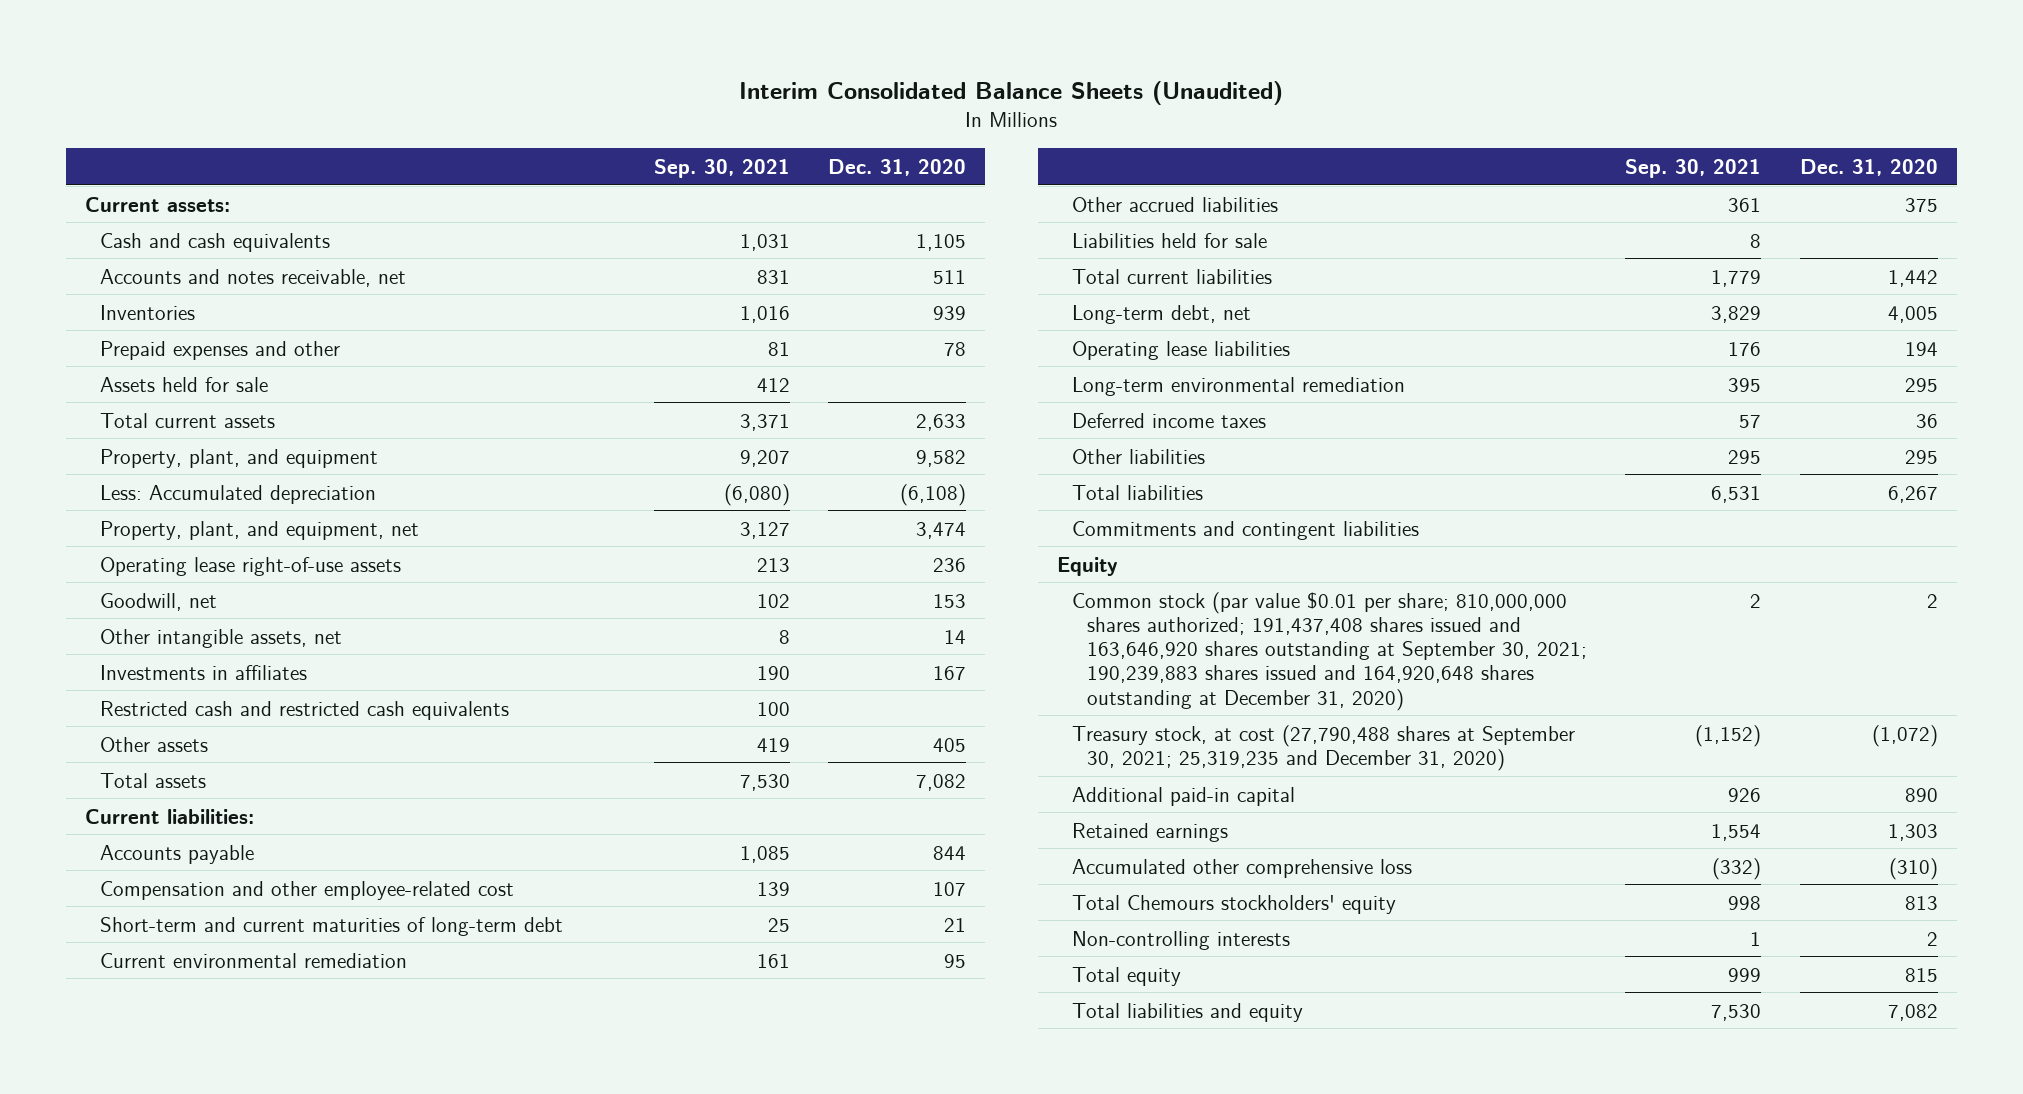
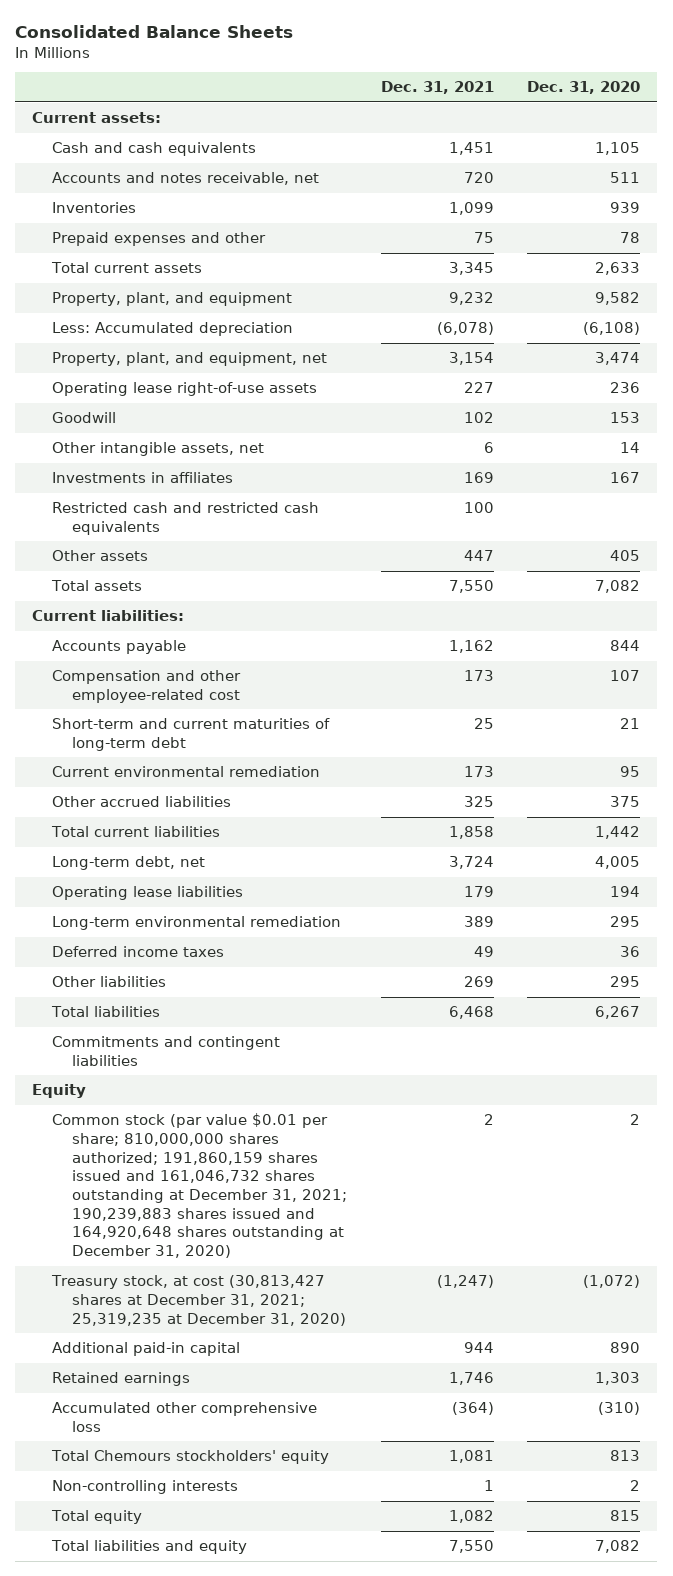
- Interim Consolidated Balance Sheets (Unaudited)
+ Consolidated Balance Sheets
- | Sep. 30, 2021 | Dec. 31, 2020
+ | Dec. 31, 2021 | Dec. 31, 2020
- Assets held for sale | 412 |
- Goodwill, net | 102 | 153
+ Goodwill | 102 | 153
- Liabilities held for sale | 8 |
- Common stock (par value $0.01 per share; 810,000,000 shares authorized; 191,437,408 shares issued and 163,646,920 shares outstanding at September 30, 2021; 190,239,883 shares issued and 164,920,648 shares outstanding at December 31, 2020) | 2 | 2
- Treasury stock, at cost (27,790,488 shares at September 30, 2021; 25,319,235 and December 31, 2020) | (1,152) | (1,072)
+ Common stock (par value $0.01 per share; 810,000,000 shares authorized; 191,860,159 shares issued and 161,046,732 shares outstanding at December 31, 2021; 190,239,883 shares issued and 164,920,648 shares outstanding at December 31, 2020) | 2 | 2
+ Treasury stock, at cost (30,813,427 shares at December 31, 2021; 25,319,235 at December 31, 2020) | (1,247) | (1,072)

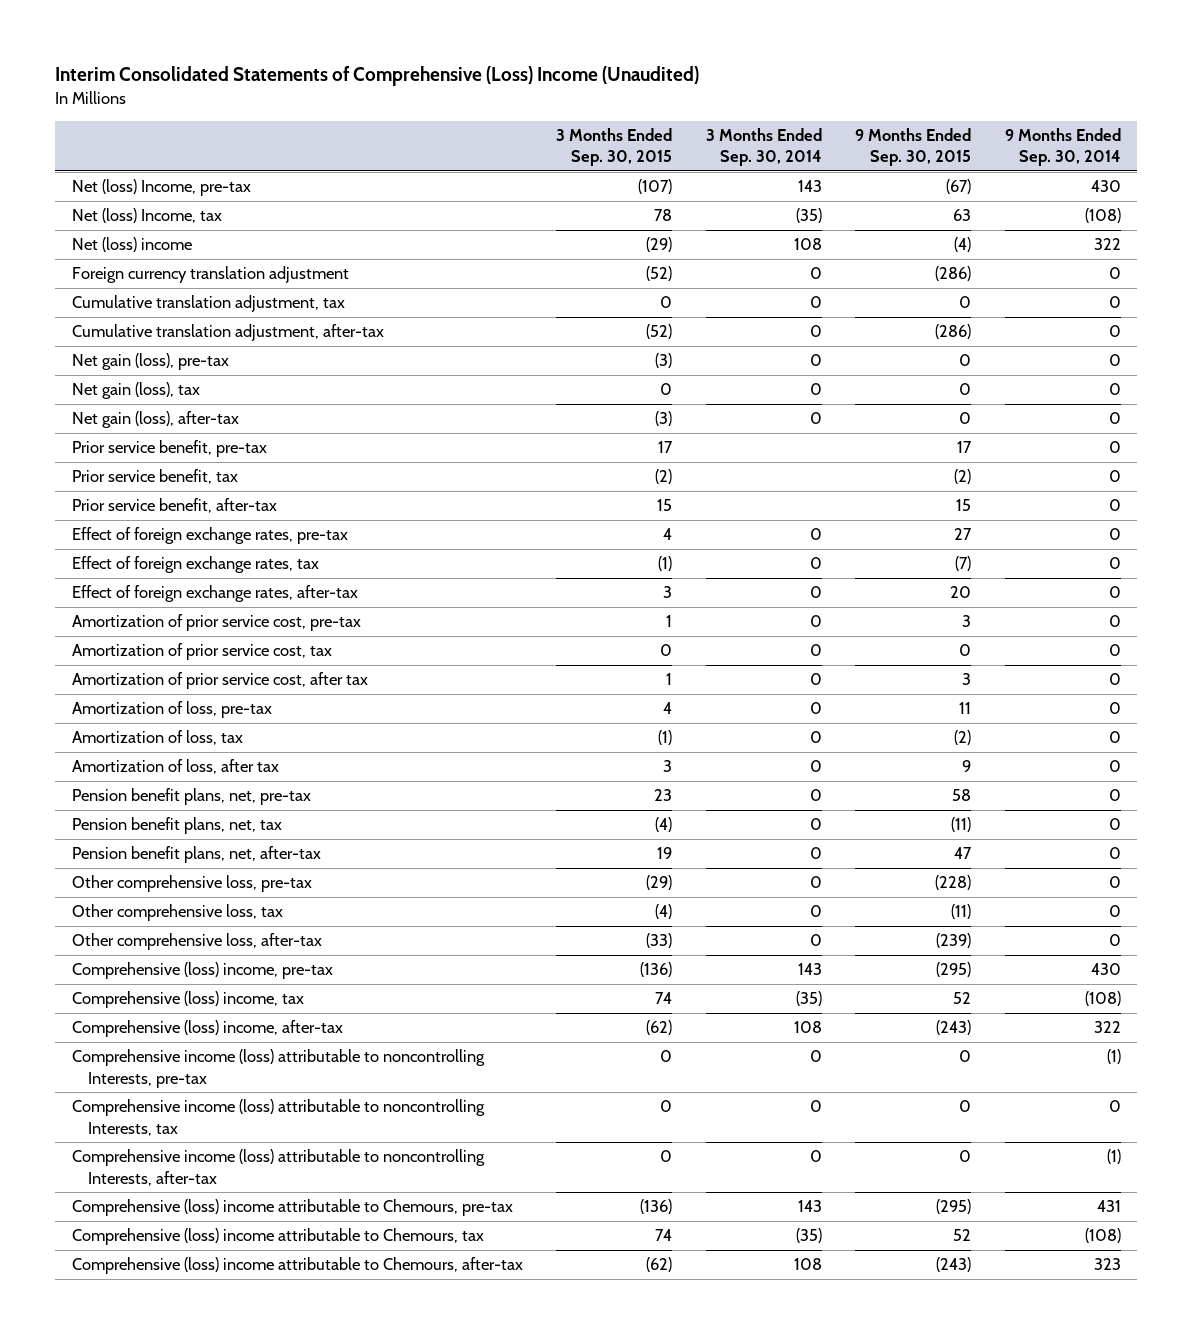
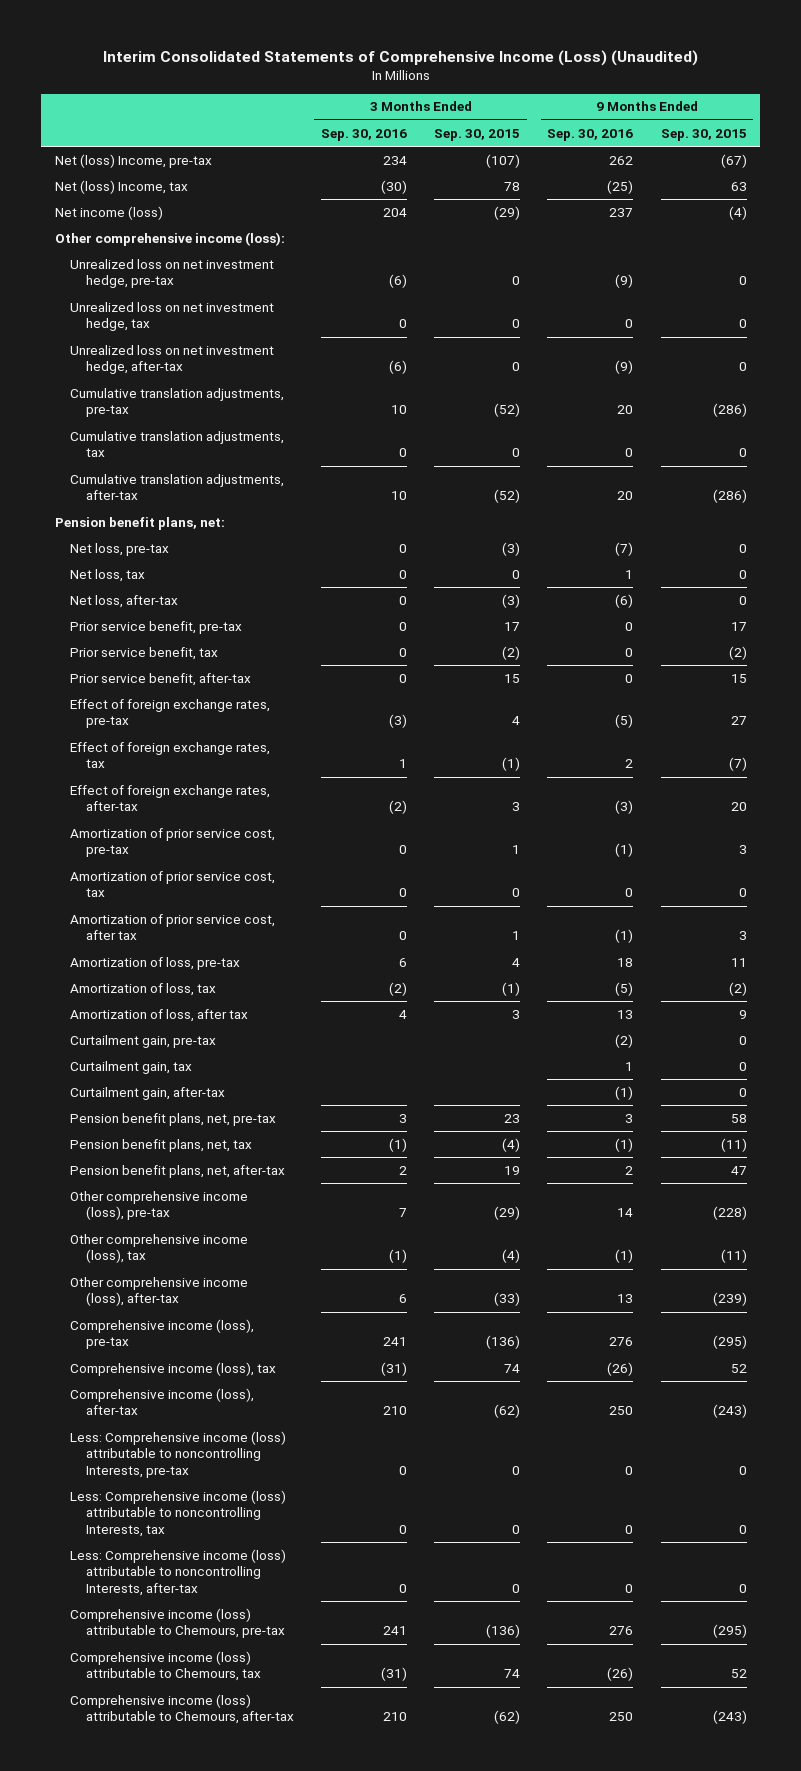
- Interim Consolidated Statements of Comprehensive (Loss) Income (Unaudited)
+ Interim Consolidated Statements of Comprehensive Income (Loss) (Unaudited)
- | 3 Months Ended Sep. 30, 2015 | 3 Months Ended Sep. 30, 2014 | 9 Months Ended Sep. 30, 2015 | 9 Months Ended Sep. 30, 2014
+ | 3 Months Ended Sep. 30, 2016 | 3 Months Ended Sep. 30, 2015 | 9 Months Ended Sep. 30, 2016 | 9 Months Ended Sep. 30, 2015
- Net (loss) income | (29) | 108 | (4) | 322
- Foreign currency translation adjustment | (52) | 0 | (286) | 0
- Cumulative translation adjustment, tax | 0 | 0 | 0 | 0
- Cumulative translation adjustment, after-tax | (52) | 0 | (286) | 0
- Net gain (loss), pre-tax | (3) | 0 | 0 | 0
- Net gain (loss), tax | 0 | 0 | 0 | 0
- Net gain (loss), after-tax | (3) | 0 | 0 | 0
+ Net income (loss) | 204 | (29) | 237 | (4)
+ Other comprehensive income (loss):
+ Unrealized loss on net investment hedge, pre-tax | (6) | 0 | (9) | 0
+ Unrealized loss on net investment hedge, tax | 0 | 0 | 0 | 0
+ Unrealized loss on net investment hedge, after-tax | (6) | 0 | (9) | 0
+ Cumulative translation adjustments, pre-tax | 10 | (52) | 20 | (286)
+ Cumulative translation adjustments, tax | 0 | 0 | 0 | 0
+ Cumulative translation adjustments, after-tax | 10 | (52) | 20 | (286)
+ Pension benefit plans, net:
+ Net loss, pre-tax | 0 | (3) | (7) | 0
+ Net loss, tax | 0 | 0 | 1 | 0
+ Net loss, after-tax | 0 | (3) | (6) | 0
+ Curtailment gain, pre-tax | | | (2) | 0
+ Curtailment gain, tax | | | 1 | 0
+ Curtailment gain, after-tax | | | (1) | 0
- Other comprehensive loss, pre-tax | (29) | 0 | (228) | 0
- Other comprehensive loss, tax | (4) | 0 | (11) | 0
- Other comprehensive loss, after-tax | (33) | 0 | (239) | 0
- Comprehensive (loss) income, pre-tax | (136) | 143 | (295) | 430
- Comprehensive (loss) income, tax | 74 | (35) | 52 | (108)
- Comprehensive (loss) income, after-tax | (62) | 108 | (243) | 322
- Comprehensive income (loss) attributable to noncontrolling Interests, pre-tax | 0 | 0 | 0 | (1)
- Comprehensive income (loss) attributable to noncontrolling Interests, tax | 0 | 0 | 0 | 0
- Comprehensive income (loss) attributable to noncontrolling Interests, after-tax | 0 | 0 | 0 | (1)
- Comprehensive (loss) income attributable to Chemours, pre-tax | (136) | 143 | (295) | 431
- Comprehensive (loss) income attributable to Chemours, tax | 74 | (35) | 52 | (108)
- Comprehensive (loss) income attributable to Chemours, after-tax | (62) | 108 | (243) | 323
+ Other comprehensive income (loss), pre-tax | 7 | (29) | 14 | (228)
+ Other comprehensive income (loss), tax | (1) | (4) | (1) | (11)
+ Other comprehensive income (loss), after-tax | 6 | (33) | 13 | (239)
+ Comprehensive income (loss), pre-tax | 241 | (136) | 276 | (295)
+ Comprehensive income (loss), tax | (31) | 74 | (26) | 52
+ Comprehensive income (loss), after-tax | 210 | (62) | 250 | (243)
+ Less: Comprehensive income (loss) attributable to noncontrolling Interests, pre-tax | 0 | 0 | 0 | 0
+ Less: Comprehensive income (loss) attributable to noncontrolling Interests, tax | 0 | 0 | 0 | 0
+ Less: Comprehensive income (loss) attributable to noncontrolling Interests, after-tax | 0 | 0 | 0 | 0
+ Comprehensive income (loss) attributable to Chemours, pre-tax | 241 | (136) | 276 | (295)
+ Comprehensive income (loss) attributable to Chemours, tax | (31) | 74 | (26) | 52
+ Comprehensive income (loss) attributable to Chemours, after-tax | 210 | (62) | 250 | (243)

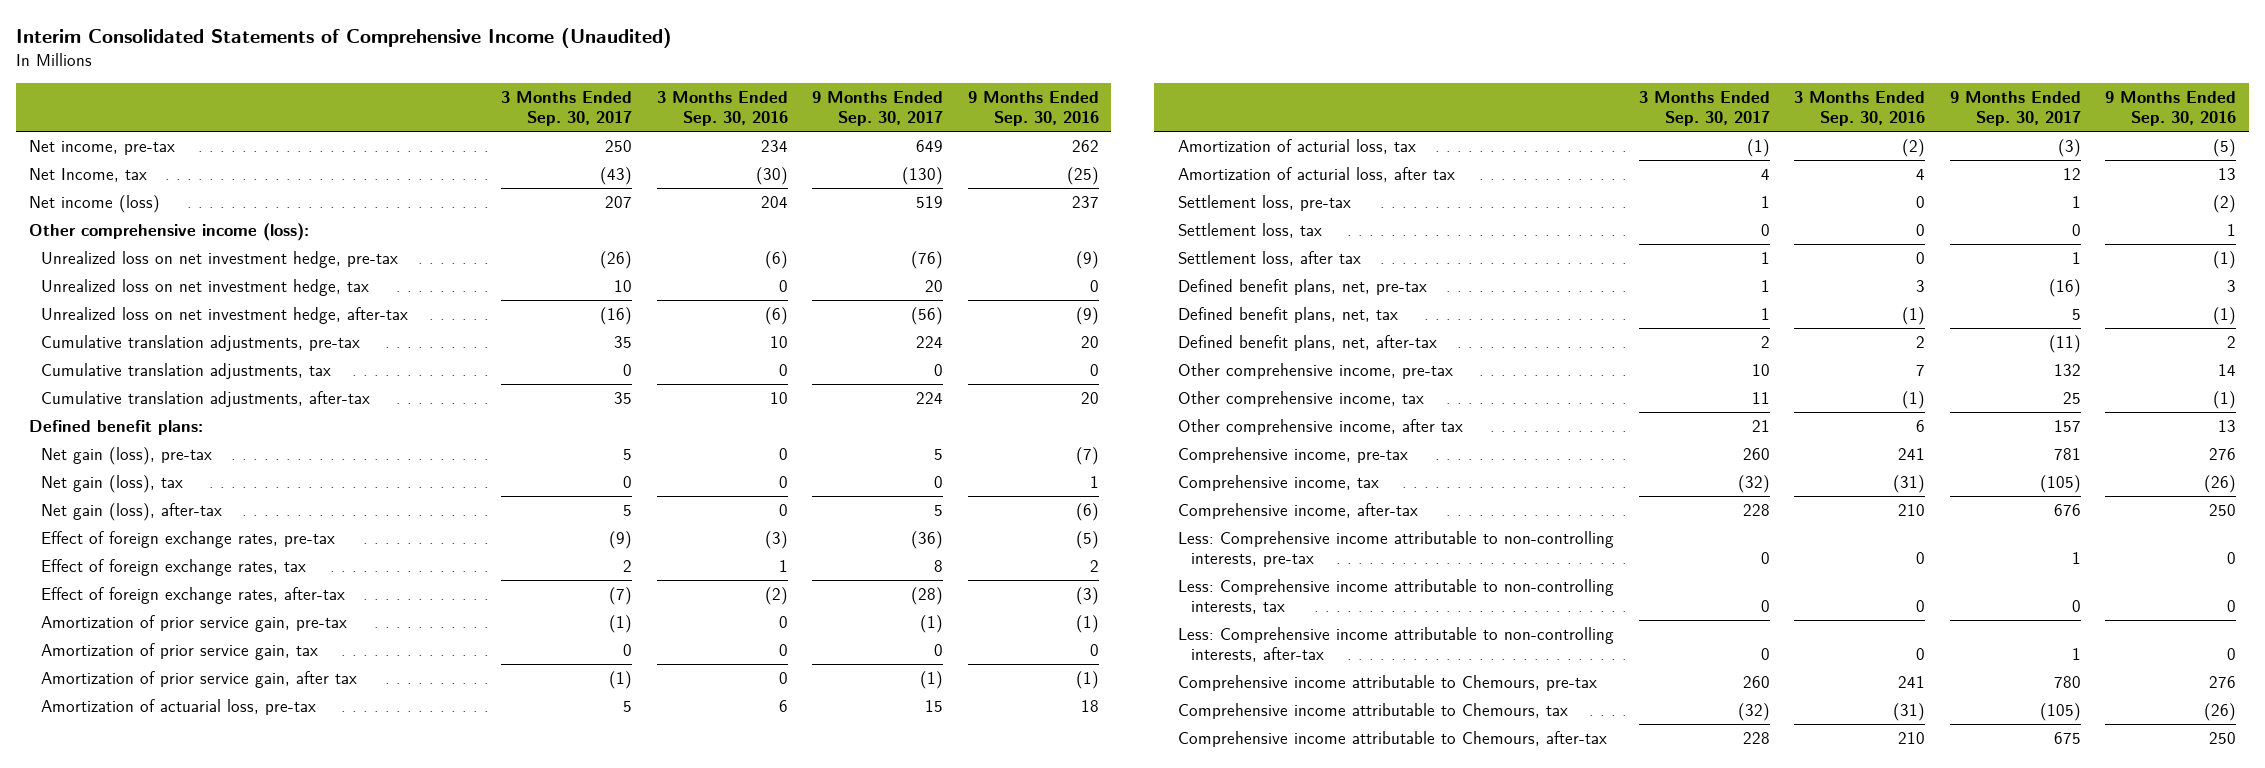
- Interim Consolidated Statements of Comprehensive Income (Loss) (Unaudited)
+ Interim Consolidated Statements of Comprehensive Income (Unaudited)
- | 3 Months Ended Sep. 30, 2016 | 3 Months Ended Sep. 30, 2015 | 9 Months Ended Sep. 30, 2016 | 9 Months Ended Sep. 30, 2015
+ | 3 Months Ended Sep. 30, 2017 | 3 Months Ended Sep. 30, 2016 | 9 Months Ended Sep. 30, 2017 | 9 Months Ended Sep. 30, 2016
- Net (loss) Income, pre-tax | 234 | (107) | 262 | (67)
- Net (loss) Income, tax | (30) | 78 | (25) | 63
+ Net income, pre-tax | 250 | 234 | 649 | 262
+ Net Income, tax | (43) | (30) | (130) | (25)
- Pension benefit plans, net:
- Net loss, pre-tax | 0 | (3) | (7) | 0
- Net loss, tax | 0 | 0 | 1 | 0
- Net loss, after-tax | 0 | (3) | (6) | 0
- Prior service benefit, pre-tax | 0 | 17 | 0 | 17
- Prior service benefit, tax | 0 | (2) | 0 | (2)
- Prior service benefit, after-tax | 0 | 15 | 0 | 15
+ Defined benefit plans:
+ Net gain (loss), pre-tax | 5 | 0 | 5 | (7)
+ Net gain (loss), tax | 0 | 0 | 0 | 1
+ Net gain (loss), after-tax | 5 | 0 | 5 | (6)
- Amortization of prior service cost, pre-tax | 0 | 1 | (1) | 3
- Amortization of prior service cost, tax | 0 | 0 | 0 | 0
- Amortization of prior service cost, after tax | 0 | 1 | (1) | 3
- Amortization of loss, pre-tax | 6 | 4 | 18 | 11
- Amortization of loss, tax | (2) | (1) | (5) | (2)
- Amortization of loss, after tax | 4 | 3 | 13 | 9
- Curtailment gain, pre-tax | | | (2) | 0
- Curtailment gain, tax | | | 1 | 0
- Curtailment gain, after-tax | | | (1) | 0
- Pension benefit plans, net, pre-tax | 3 | 23 | 3 | 58
- Pension benefit plans, net, tax | (1) | (4) | (1) | (11)
- Pension benefit plans, net, after-tax | 2 | 19 | 2 | 47
- Other comprehensive income (loss), pre-tax | 7 | (29) | 14 | (228)
- Other comprehensive income (loss), tax | (1) | (4) | (1) | (11)
- Other comprehensive income (loss), after-tax | 6 | (33) | 13 | (239)
- Comprehensive income (loss), pre-tax | 241 | (136) | 276 | (295)
- Comprehensive income (loss), tax | (31) | 74 | (26) | 52
- Comprehensive income (loss), after-tax | 210 | (62) | 250 | (243)
- Less: Comprehensive income (loss) attributable to noncontrolling Interests, pre-tax | 0 | 0 | 0 | 0
- Less: Comprehensive income (loss) attributable to noncontrolling Interests, tax | 0 | 0 | 0 | 0
- Less: Comprehensive income (loss) attributable to noncontrolling Interests, after-tax | 0 | 0 | 0 | 0
- Comprehensive income (loss) attributable to Chemours, pre-tax | 241 | (136) | 276 | (295)
- Comprehensive income (loss) attributable to Chemours, tax | (31) | 74 | (26) | 52
- Comprehensive income (loss) attributable to Chemours, after-tax | 210 | (62) | 250 | (243)
+ Amortization of prior service gain, pre-tax | (1) | 0 | (1) | (1)
+ Amortization of prior service gain, tax | 0 | 0 | 0 | 0
+ Amortization of prior service gain, after tax | (1) | 0 | (1) | (1)
+ Amortization of actuarial loss, pre-tax | 5 | 6 | 15 | 18
+ Amortization of acturial loss, tax | (1) | (2) | (3) | (5)
+ Amortization of acturial loss, after tax | 4 | 4 | 12 | 13
+ Settlement loss, pre-tax | 1 | 0 | 1 | (2)
+ Settlement loss, tax | 0 | 0 | 0 | 1
+ Settlement loss, after tax | 1 | 0 | 1 | (1)
+ Defined benefit plans, net, pre-tax | 1 | 3 | (16) | 3
+ Defined benefit plans, net, tax | 1 | (1) | 5 | (1)
+ Defined benefit plans, net, after-tax | 2 | 2 | (11) | 2
+ Other comprehensive income, pre-tax | 10 | 7 | 132 | 14
+ Other comprehensive income, tax | 11 | (1) | 25 | (1)
+ Other comprehensive income, after tax | 21 | 6 | 157 | 13
+ Comprehensive income, pre-tax | 260 | 241 | 781 | 276
+ Comprehensive income, tax | (32) | (31) | (105) | (26)
+ Comprehensive income, after-tax | 228 | 210 | 676 | 250
+ Less: Comprehensive income attributable to non-controlling interests, pre-tax | 0 | 0 | 1 | 0
+ Less: Comprehensive income attributable to non-controlling interests, tax | 0 | 0 | 0 | 0
+ Less: Comprehensive income attributable to non-controlling interests, after-tax | 0 | 0 | 1 | 0
+ Comprehensive income attributable to Chemours, pre-tax | 260 | 241 | 780 | 276
+ Comprehensive income attributable to Chemours, tax | (32) | (31) | (105) | (26)
+ Comprehensive income attributable to Chemours, after-tax | 228 | 210 | 675 | 250

